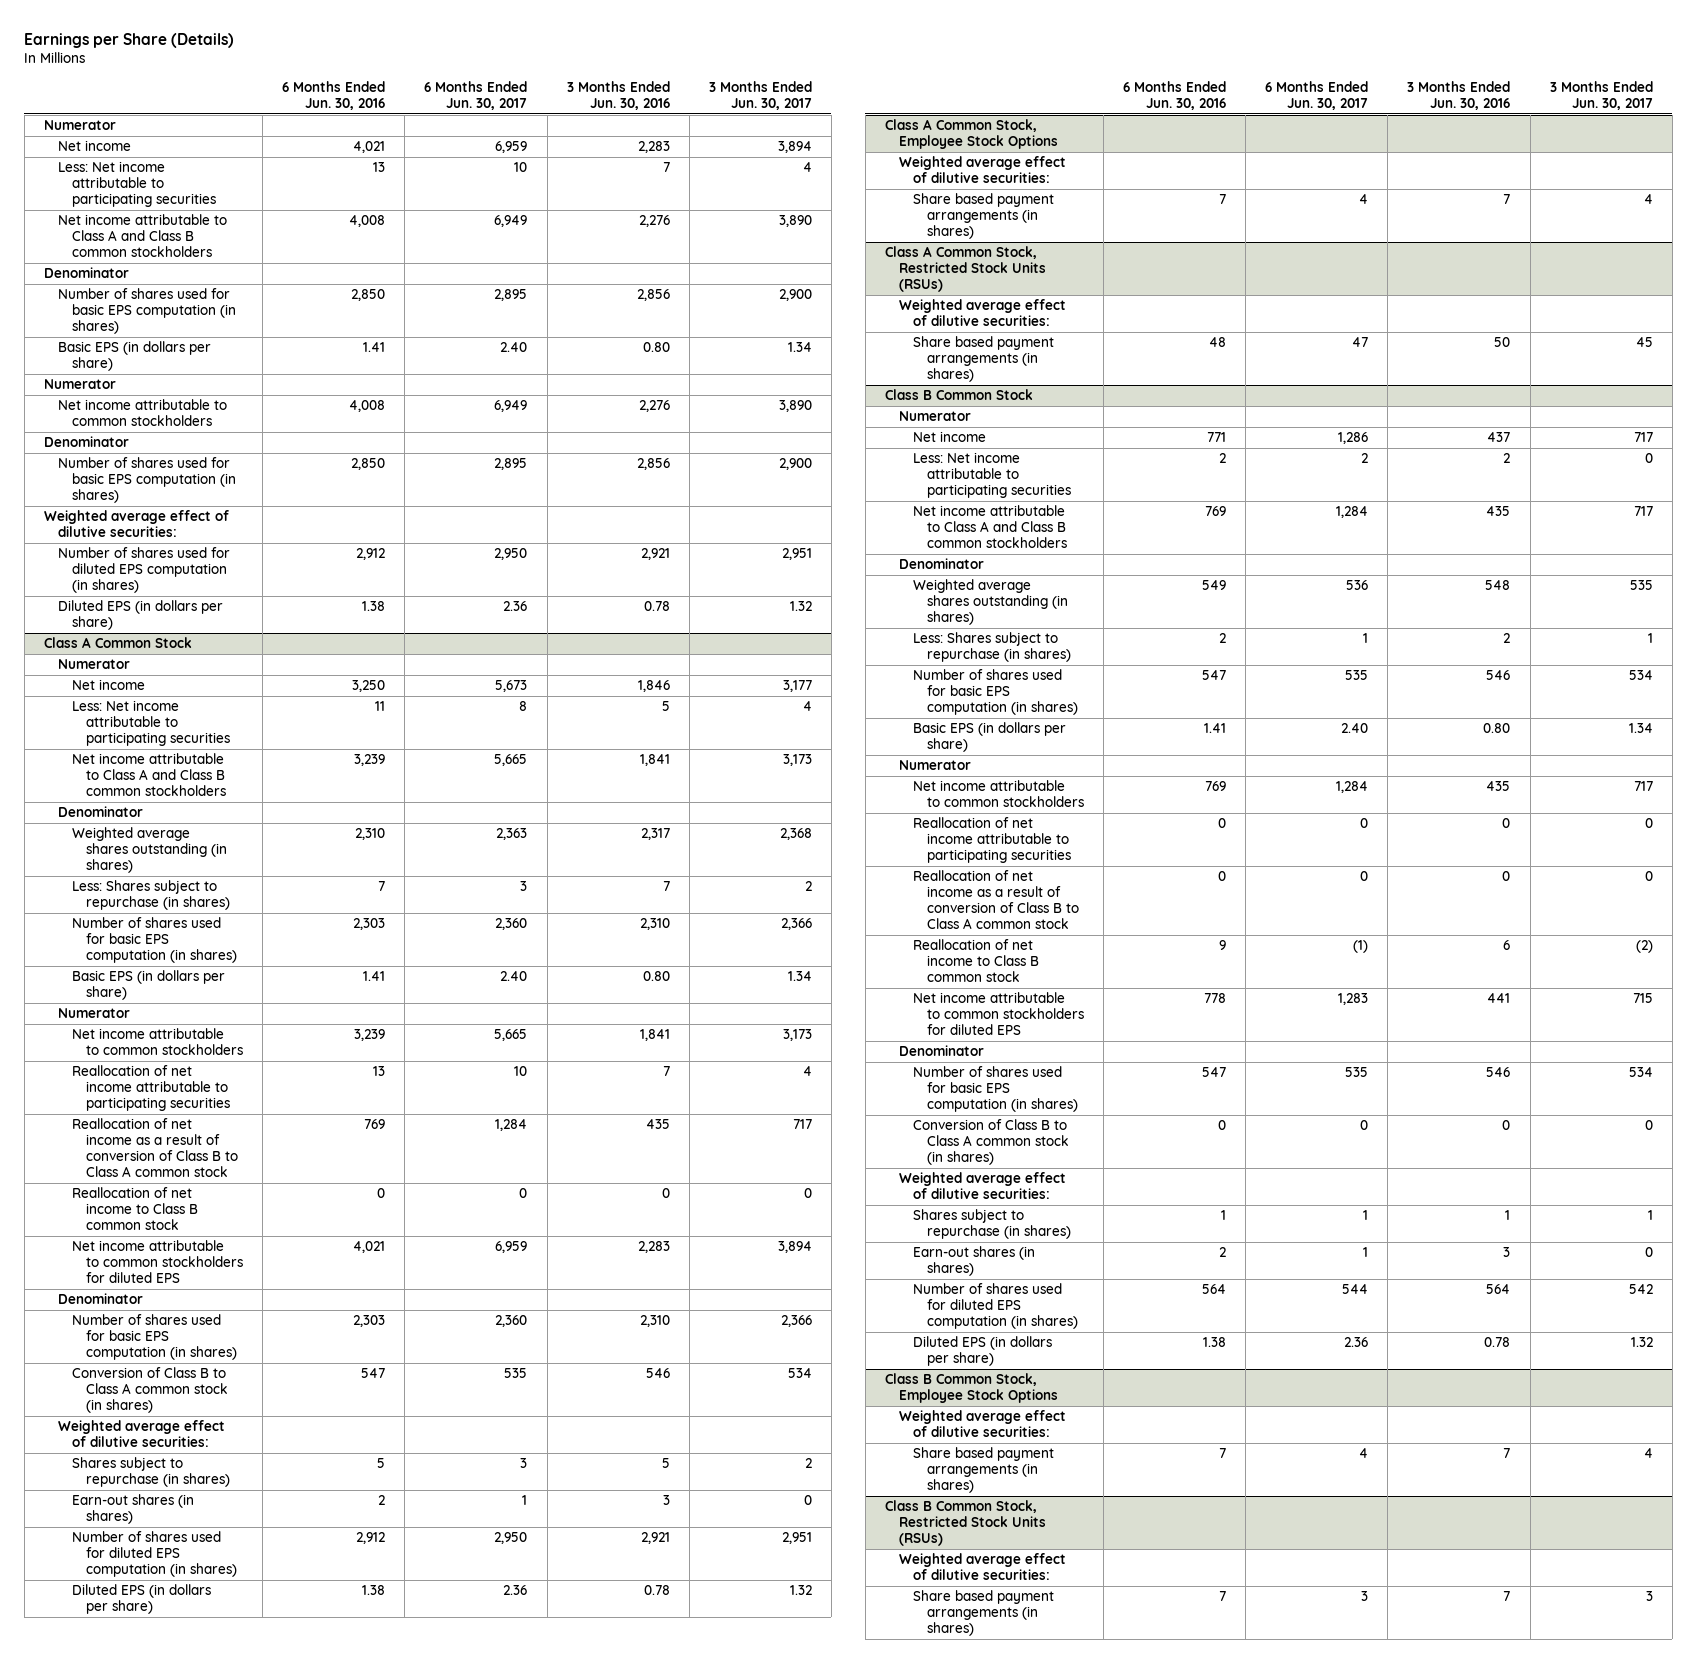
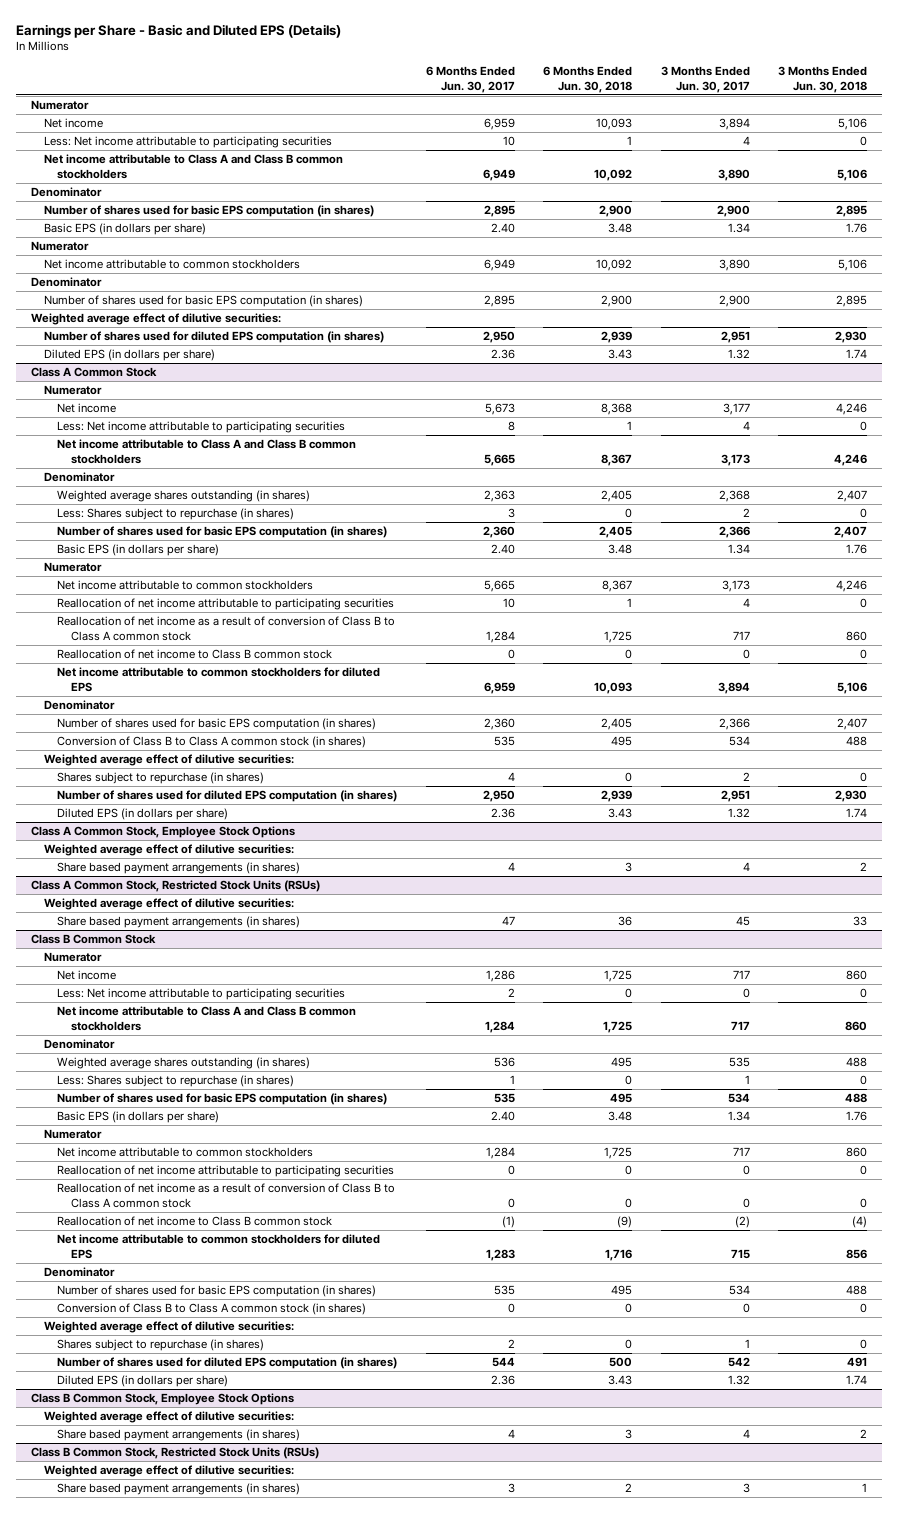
- Earnings per Share (Details)
+ Earnings per Share - Basic and Diluted EPS (Details)
- | 6 Months Ended Jun. 30, 2016 | 6 Months Ended Jun. 30, 2017 | 3 Months Ended Jun. 30, 2016 | 3 Months Ended Jun. 30, 2017
+ | 6 Months Ended Jun. 30, 2017 | 6 Months Ended Jun. 30, 2018 | 3 Months Ended Jun. 30, 2017 | 3 Months Ended Jun. 30, 2018
@ Class A Common Stock
- Shares subject to repurchase (in shares) | 5 | 3 | 5 | 2
- Earn-out shares (in shares) | 2 | 1 | 3 | 0
+ Shares subject to repurchase (in shares) | 4 | 0 | 2 | 0
@ Class B Common Stock
- Shares subject to repurchase (in shares) | 1 | 1 | 1 | 1
- Earn-out shares (in shares) | 2 | 1 | 3 | 0
+ Shares subject to repurchase (in shares) | 2 | 0 | 1 | 0

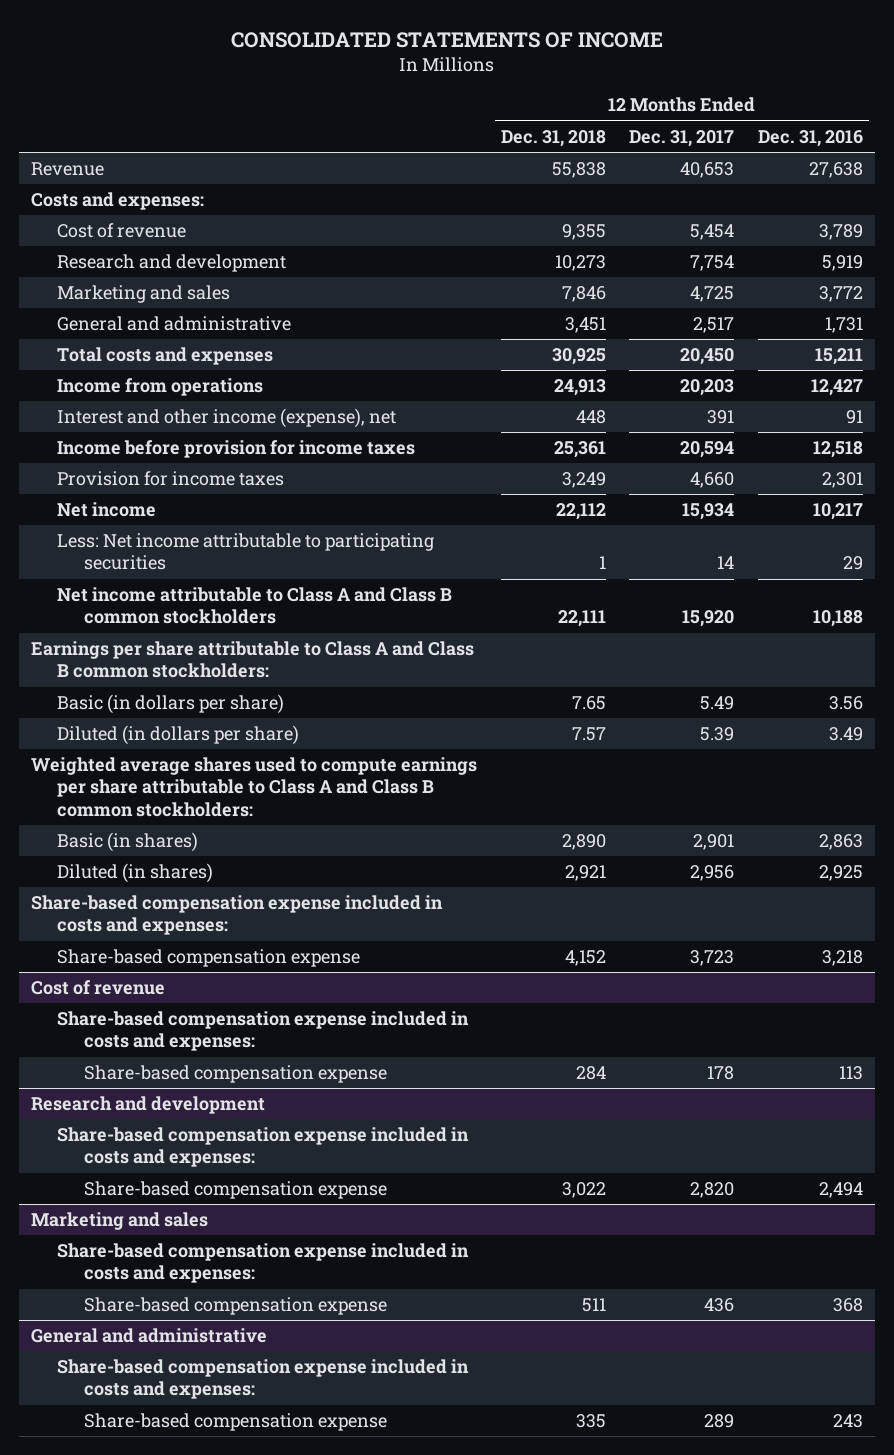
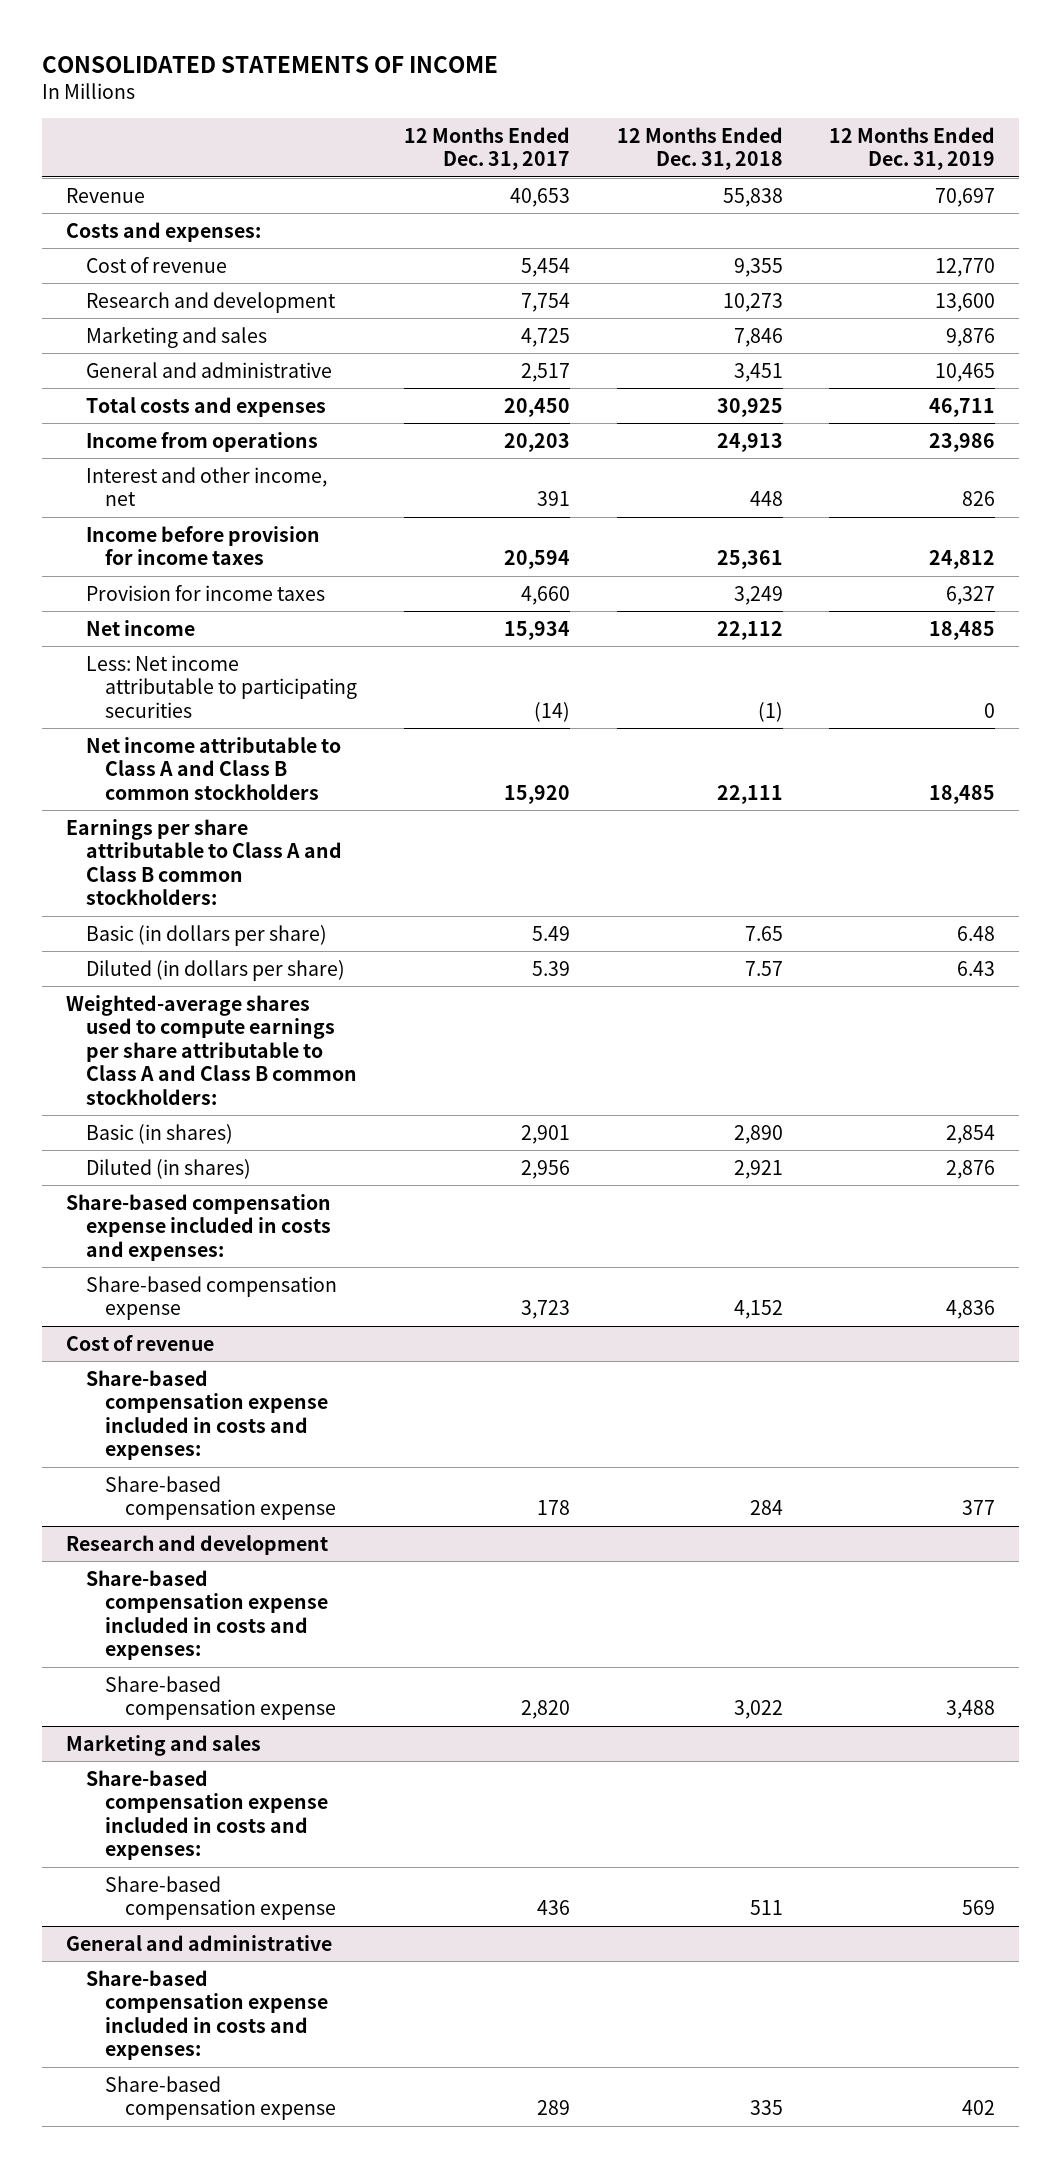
- | 12 Months Ended Dec. 31, 2018 | 12 Months Ended Dec. 31, 2017 | 12 Months Ended Dec. 31, 2016
+ | 12 Months Ended Dec. 31, 2017 | 12 Months Ended Dec. 31, 2018 | 12 Months Ended Dec. 31, 2019
- Interest and other income (expense), net | 448 | 391 | 91
+ Interest and other income, net | 391 | 448 | 826
- Less: Net income attributable to participating securities | 1 | 14 | 29
+ Less: Net income attributable to participating securities | (14) | (1) | 0
- Weighted average shares used to compute earnings per share attributable to Class A and Class B common stockholders:
+ Weighted-average shares used to compute earnings per share attributable to Class A and Class B common stockholders:

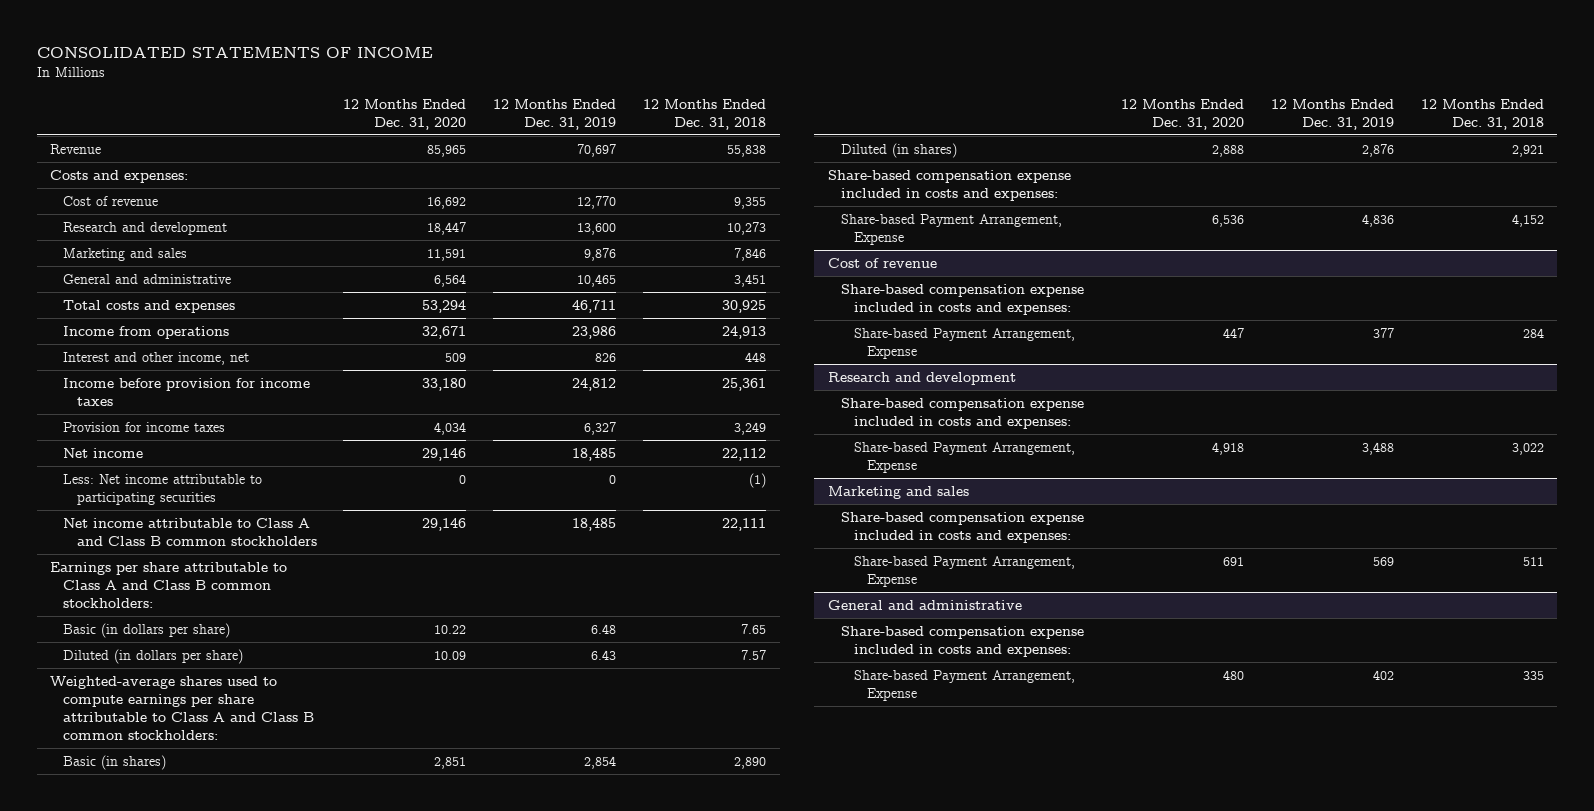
- | 12 Months Ended Dec. 31, 2017 | 12 Months Ended Dec. 31, 2018 | 12 Months Ended Dec. 31, 2019
+ | 12 Months Ended Dec. 31, 2020 | 12 Months Ended Dec. 31, 2019 | 12 Months Ended Dec. 31, 2018
- Share-based compensation expense | 3,723 | 4,152 | 4,836
+ Share-based Payment Arrangement, Expense | 6,536 | 4,836 | 4,152
@ Cost of revenue
- Share-based compensation expense | 178 | 284 | 377
+ Share-based Payment Arrangement, Expense | 447 | 377 | 284
@ Research and development
- Share-based compensation expense | 2,820 | 3,022 | 3,488
+ Share-based Payment Arrangement, Expense | 4,918 | 3,488 | 3,022
@ Marketing and sales
- Share-based compensation expense | 436 | 511 | 569
+ Share-based Payment Arrangement, Expense | 691 | 569 | 511
@ General and administrative
- Share-based compensation expense | 289 | 335 | 402
+ Share-based Payment Arrangement, Expense | 480 | 402 | 335

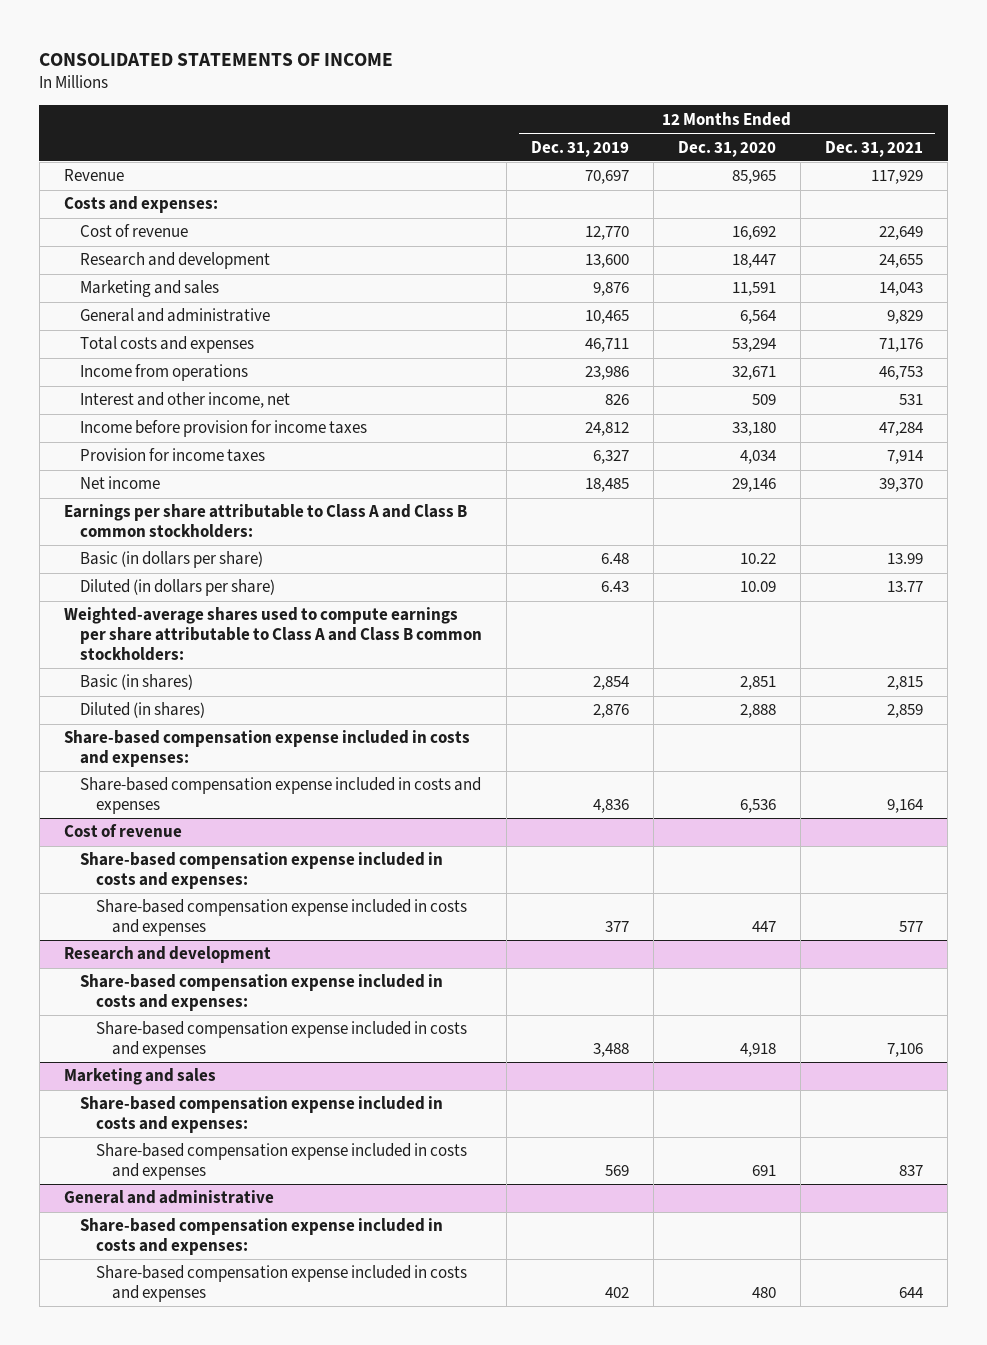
- | 12 Months Ended Dec. 31, 2020 | 12 Months Ended Dec. 31, 2019 | 12 Months Ended Dec. 31, 2018
+ | 12 Months Ended Dec. 31, 2019 | 12 Months Ended Dec. 31, 2020 | 12 Months Ended Dec. 31, 2021
- Less: Net income attributable to participating securities | 0 | 0 | (1)
- Net income attributable to Class A and Class B common stockholders | 29,146 | 18,485 | 22,111
- Share-based Payment Arrangement, Expense | 6,536 | 4,836 | 4,152
+ Share-based compensation expense included in costs and expenses | 4,836 | 6,536 | 9,164
@ Cost of revenue
- Share-based Payment Arrangement, Expense | 447 | 377 | 284
+ Share-based compensation expense included in costs and expenses | 377 | 447 | 577
@ Research and development
- Share-based Payment Arrangement, Expense | 4,918 | 3,488 | 3,022
+ Share-based compensation expense included in costs and expenses | 3,488 | 4,918 | 7,106
@ Marketing and sales
- Share-based Payment Arrangement, Expense | 691 | 569 | 511
+ Share-based compensation expense included in costs and expenses | 569 | 691 | 837
@ General and administrative
- Share-based Payment Arrangement, Expense | 480 | 402 | 335
+ Share-based compensation expense included in costs and expenses | 402 | 480 | 644

